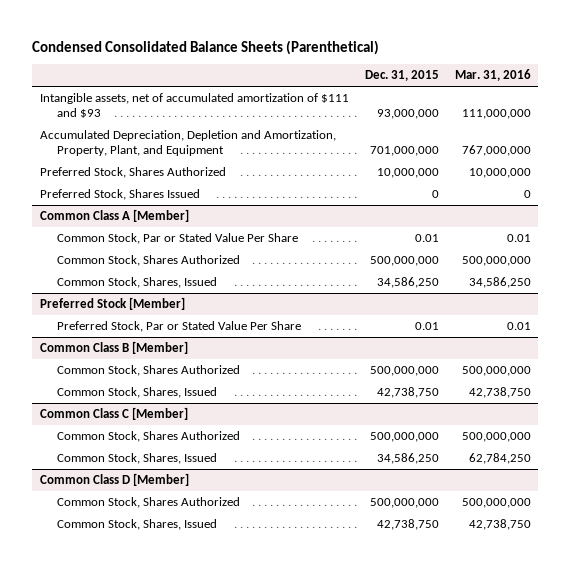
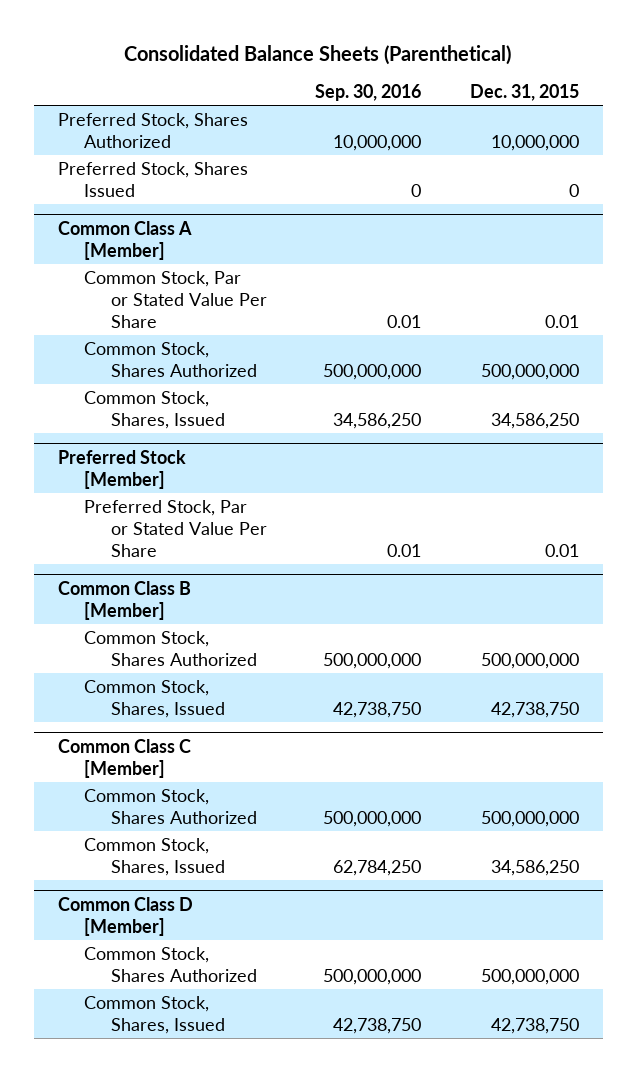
- Condensed Consolidated Balance Sheets (Parenthetical)
+ Consolidated Balance Sheets (Parenthetical)
- | Dec. 31, 2015 | Mar. 31, 2016
+ | Sep. 30, 2016 | Dec. 31, 2015
- Intangible assets, net of accumulated amortization of $111 and $93 | 93,000,000 | 111,000,000
- Accumulated Depreciation, Depletion and Amortization, Property, Plant, and Equipment | 701,000,000 | 767,000,000

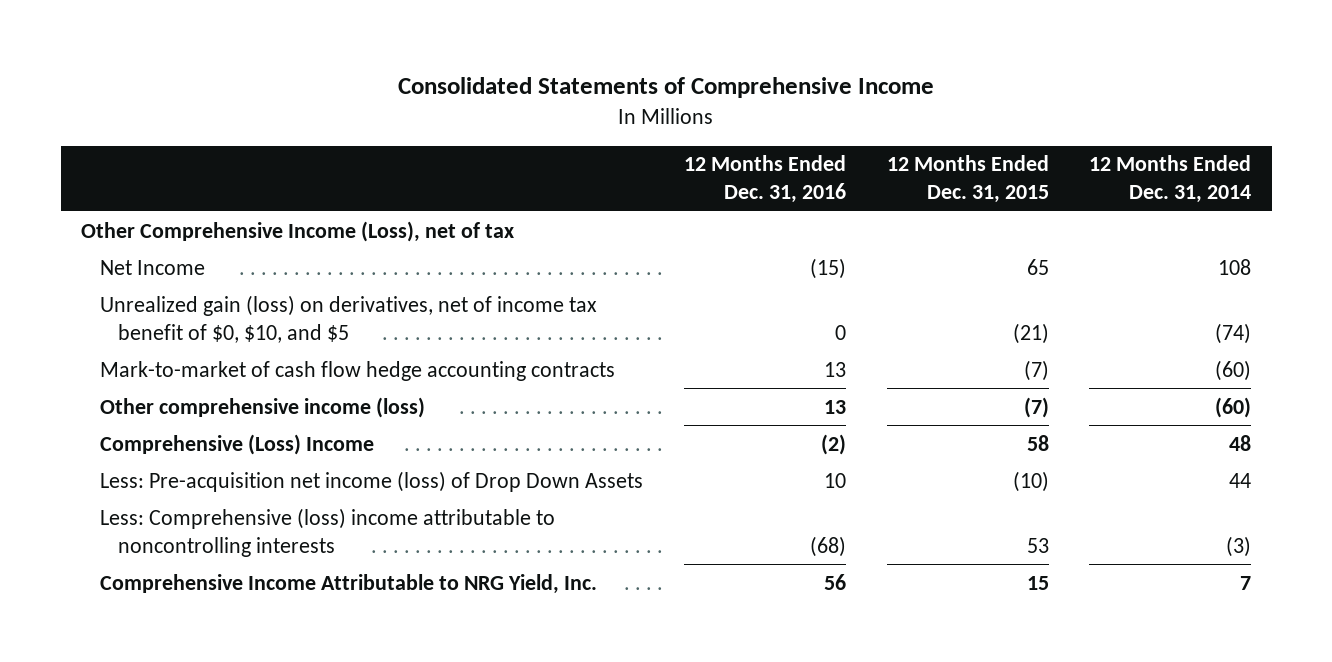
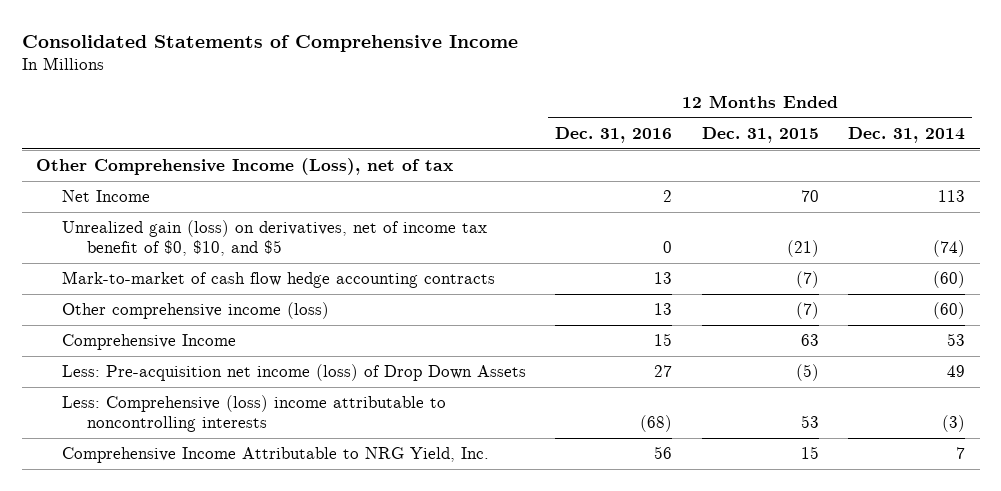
- Net Income | (15) | 65 | 108
+ Net Income | 2 | 70 | 113
- Comprehensive (Loss) Income | (2) | 58 | 48
- Less: Pre-acquisition net income (loss) of Drop Down Assets | 10 | (10) | 44
+ Comprehensive Income | 15 | 63 | 53
+ Less: Pre-acquisition net income (loss) of Drop Down Assets | 27 | (5) | 49

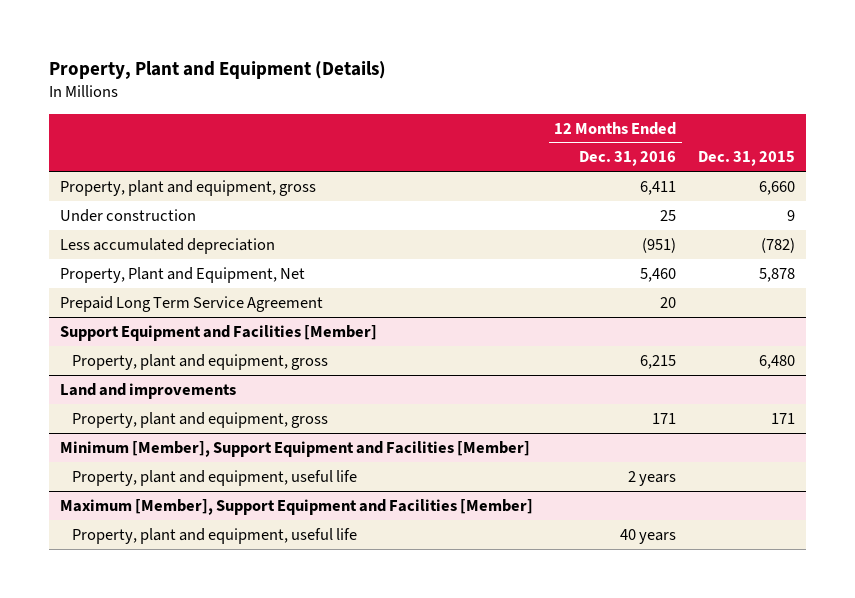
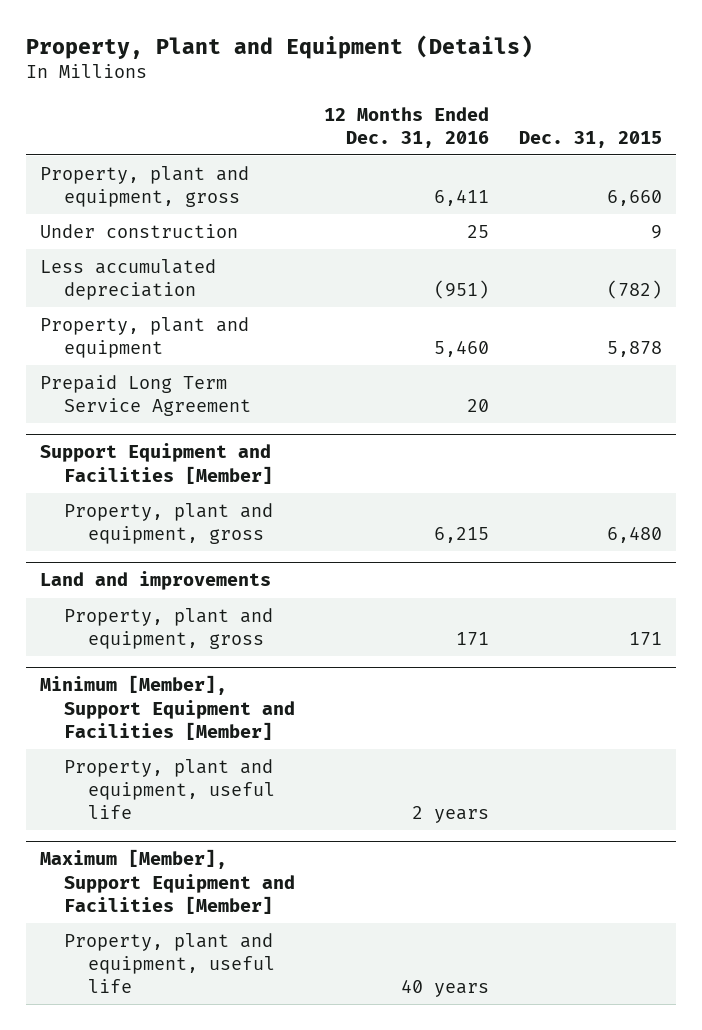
- Property, Plant and Equipment, Net | 5,460 | 5,878
+ Property, plant and equipment | 5,460 | 5,878

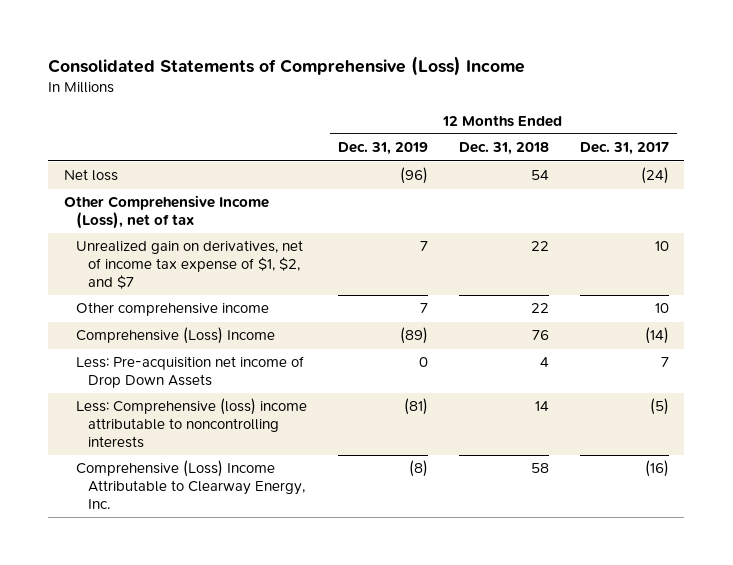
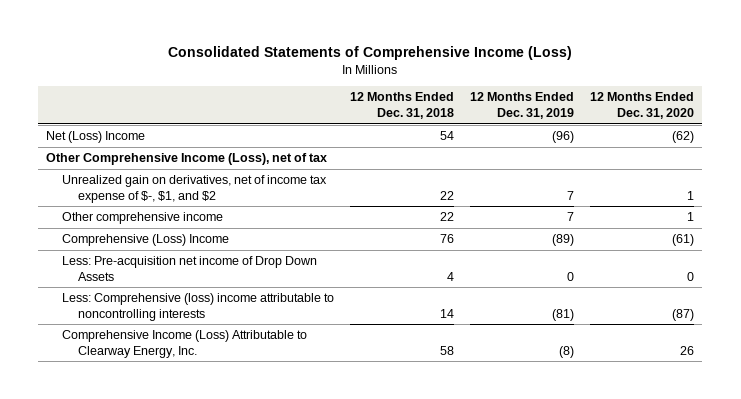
- Consolidated Statements of Comprehensive (Loss) Income
+ Consolidated Statements of Comprehensive Income (Loss)
- | 12 Months Ended Dec. 31, 2019 | 12 Months Ended Dec. 31, 2018 | 12 Months Ended Dec. 31, 2017
+ | 12 Months Ended Dec. 31, 2018 | 12 Months Ended Dec. 31, 2019 | 12 Months Ended Dec. 31, 2020
- Net loss | (96) | 54 | (24)
+ Net (Loss) Income | 54 | (96) | (62)
- Unrealized gain on derivatives, net of income tax expense of $1, $2, and $7 | 7 | 22 | 10
+ Unrealized gain on derivatives, net of income tax expense of $-, $1, and $2 | 22 | 7 | 1
- Comprehensive (Loss) Income Attributable to Clearway Energy, Inc. | (8) | 58 | (16)
+ Comprehensive Income (Loss) Attributable to Clearway Energy, Inc. | 58 | (8) | 26

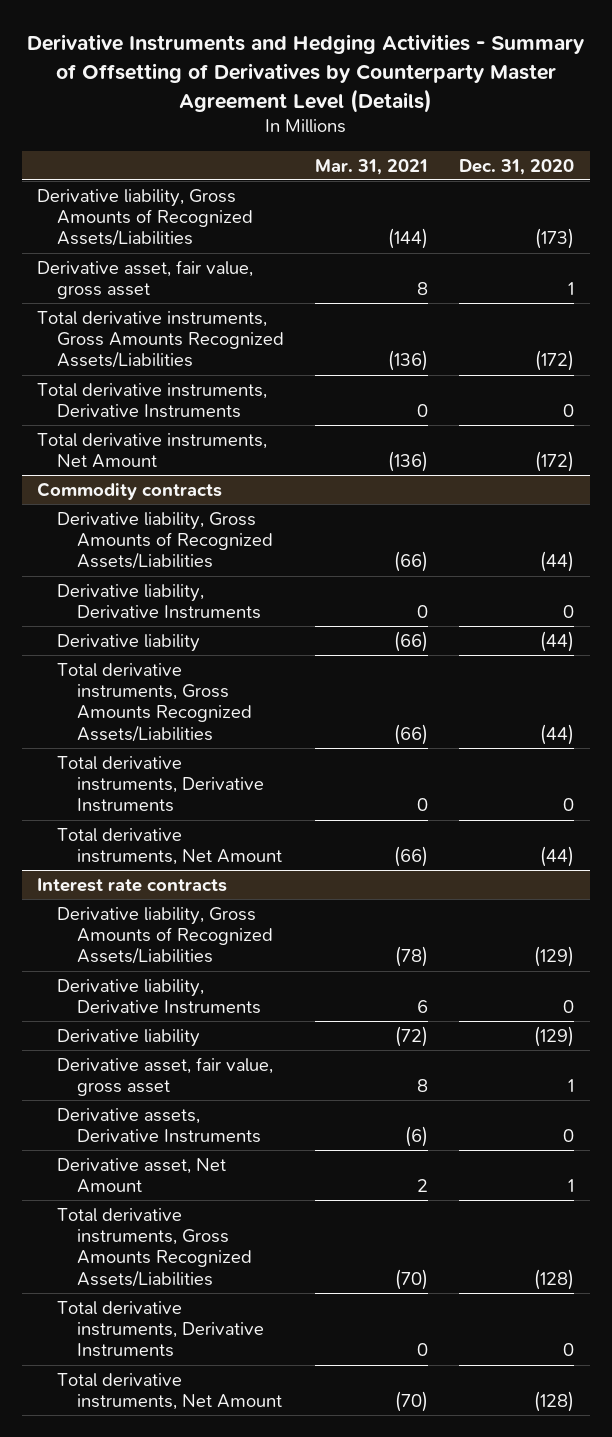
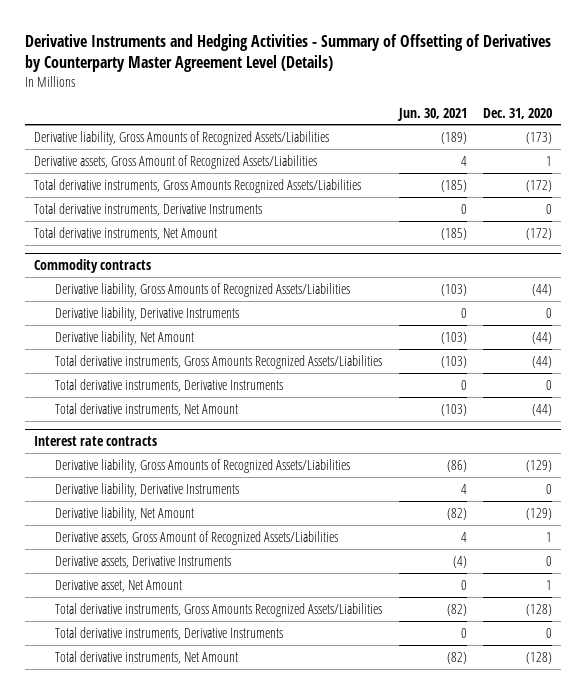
- | Mar. 31, 2021 | Dec. 31, 2020
+ | Jun. 30, 2021 | Dec. 31, 2020
- Derivative asset, fair value, gross asset | 8 | 1
+ Derivative assets, Gross Amount of Recognized Assets/Liabilities | 4 | 1
@ Commodity contracts
- Derivative liability | (66) | (44)
+ Derivative liability, Net Amount | (103) | (44)
@ Interest rate contracts
- Derivative liability | (72) | (129)
- Derivative asset, fair value, gross asset | 8 | 1
+ Derivative liability, Net Amount | (82) | (129)
+ Derivative assets, Gross Amount of Recognized Assets/Liabilities | 4 | 1

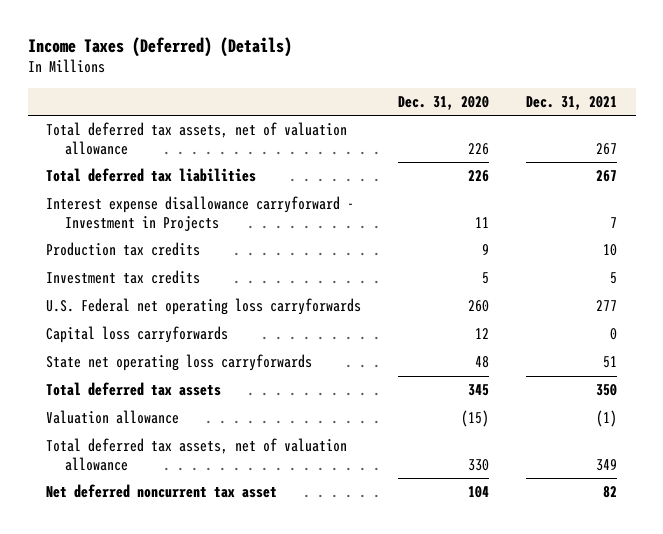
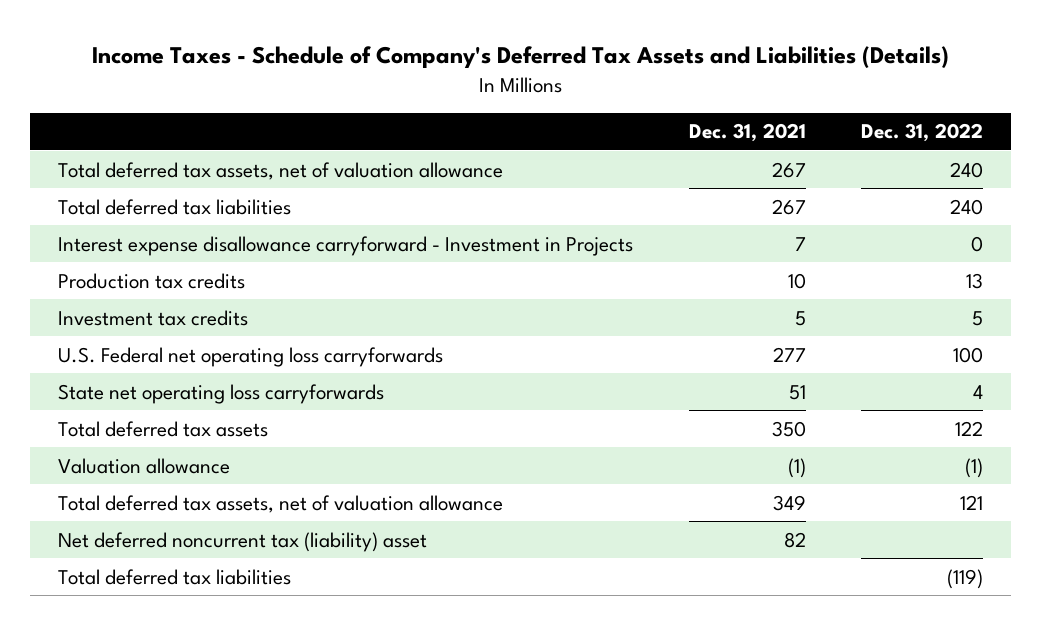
- Income Taxes (Deferred) (Details)
+ Income Taxes - Schedule of Company's Deferred Tax Assets and Liabilities (Details)
- | Dec. 31, 2020 | Dec. 31, 2021
+ | Dec. 31, 2021 | Dec. 31, 2022
- Capital loss carryforwards | 12 | 0
- Net deferred noncurrent tax asset | 104 | 82
+ Net deferred noncurrent tax (liability) asset | 82 |
+ Total deferred tax liabilities | | (119)

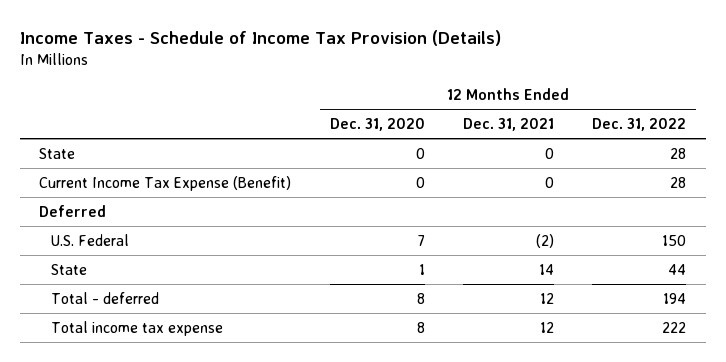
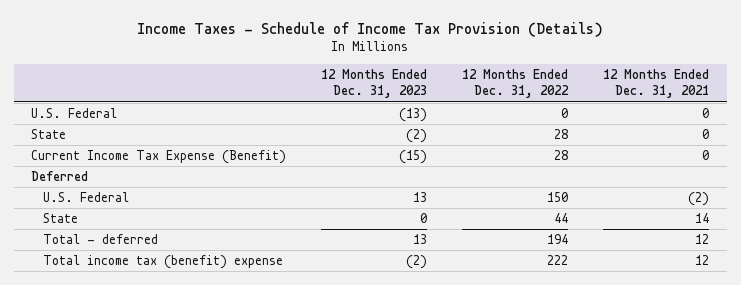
- | 12 Months Ended Dec. 31, 2020 | 12 Months Ended Dec. 31, 2021 | 12 Months Ended Dec. 31, 2022
+ | 12 Months Ended Dec. 31, 2023 | 12 Months Ended Dec. 31, 2022 | 12 Months Ended Dec. 31, 2021
+ U.S. Federal | (13) | 0 | 0
- Total income tax expense | 8 | 12 | 222
+ Total income tax (benefit) expense | (2) | 222 | 12

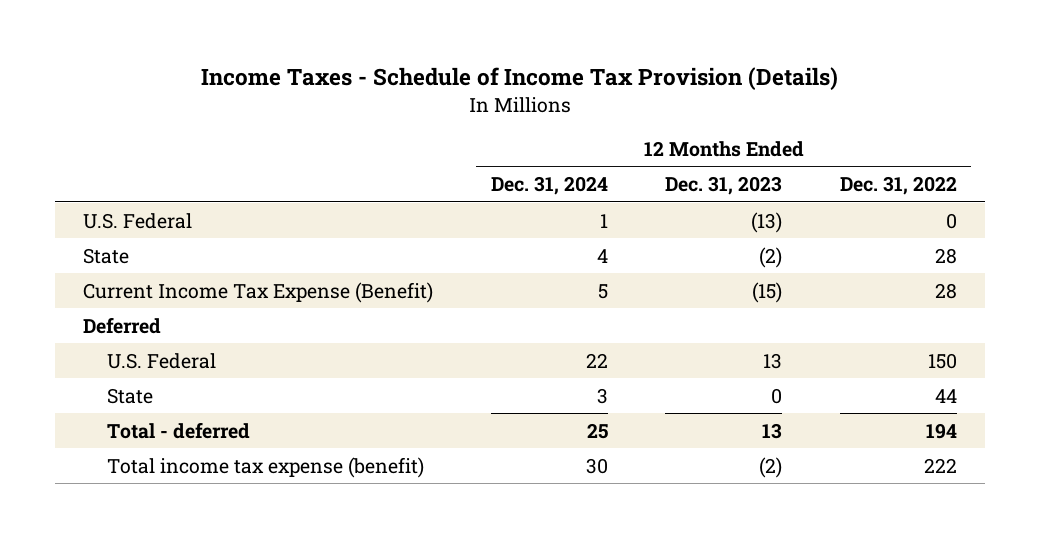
- | 12 Months Ended Dec. 31, 2023 | 12 Months Ended Dec. 31, 2022 | 12 Months Ended Dec. 31, 2021
+ | 12 Months Ended Dec. 31, 2024 | 12 Months Ended Dec. 31, 2023 | 12 Months Ended Dec. 31, 2022
- Total income tax (benefit) expense | (2) | 222 | 12
+ Total income tax expense (benefit) | 30 | (2) | 222

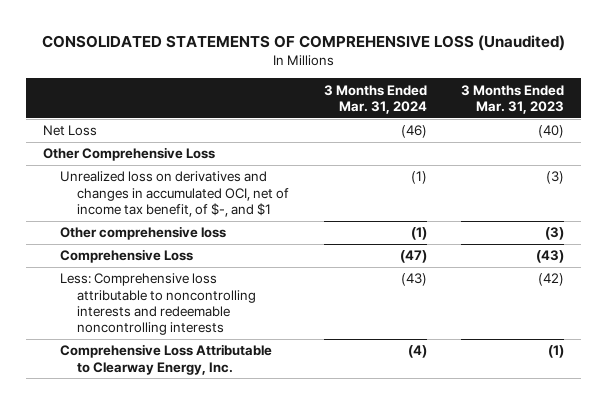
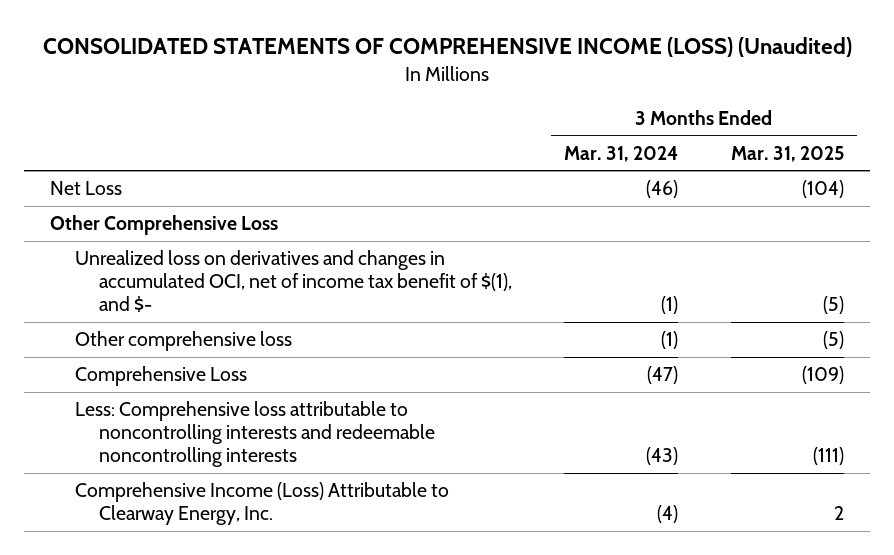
- CONSOLIDATED STATEMENTS OF COMPREHENSIVE LOSS (Unaudited)
+ CONSOLIDATED STATEMENTS OF COMPREHENSIVE INCOME (LOSS) (Unaudited)
- | 3 Months Ended Mar. 31, 2024 | 3 Months Ended Mar. 31, 2023
+ | 3 Months Ended Mar. 31, 2024 | 3 Months Ended Mar. 31, 2025
- Unrealized loss on derivatives and changes in accumulated OCI, net of income tax benefit, of $-, and $1 | (1) | (3)
+ Unrealized loss on derivatives and changes in accumulated OCI, net of income tax benefit of $(1), and $- | (1) | (5)
- Comprehensive Loss Attributable to Clearway Energy, Inc. | (4) | (1)
+ Comprehensive Income (Loss) Attributable to Clearway Energy, Inc. | (4) | 2

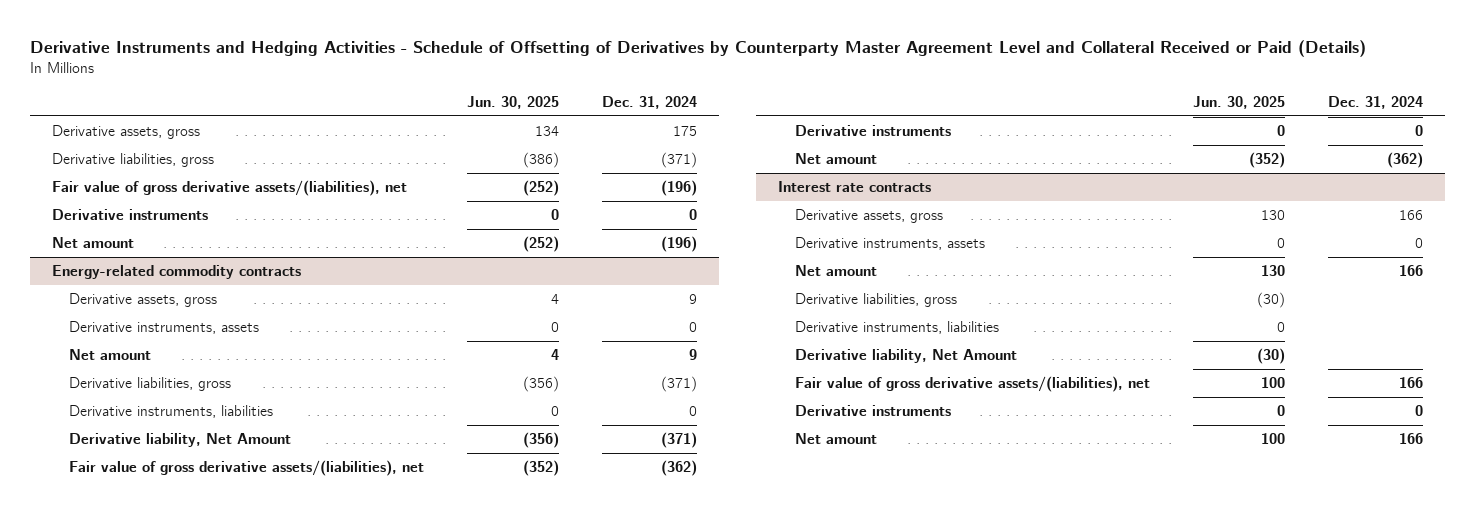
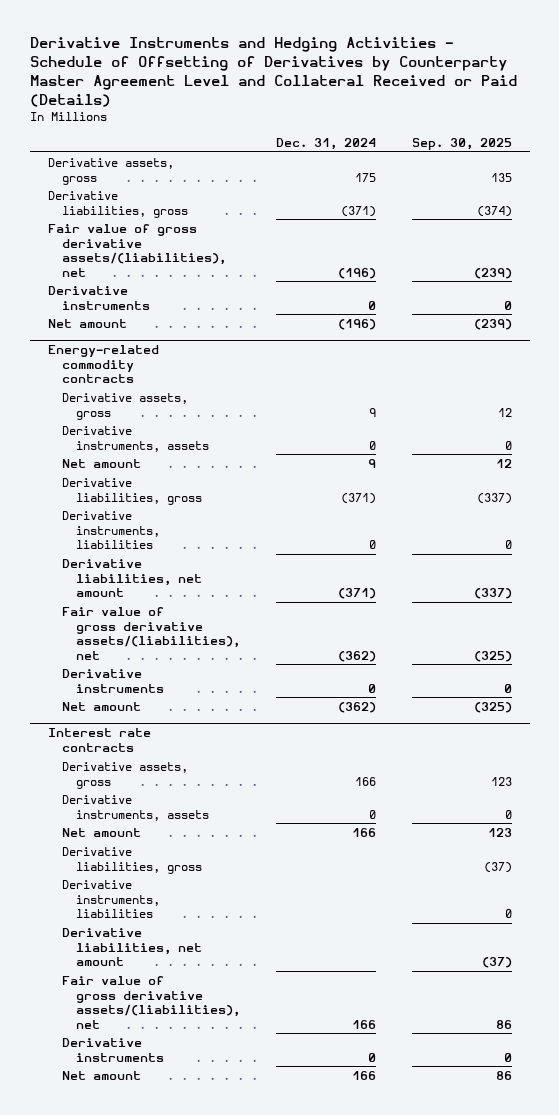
- | Jun. 30, 2025 | Dec. 31, 2024
+ | Dec. 31, 2024 | Sep. 30, 2025
@ Energy-related commodity contracts
- Derivative liability, Net Amount | (356) | (371)
+ Derivative liabilities, net amount | (371) | (337)
@ Interest rate contracts
- Derivative liability, Net Amount | (30) |
+ Derivative liabilities, net amount | | (37)

